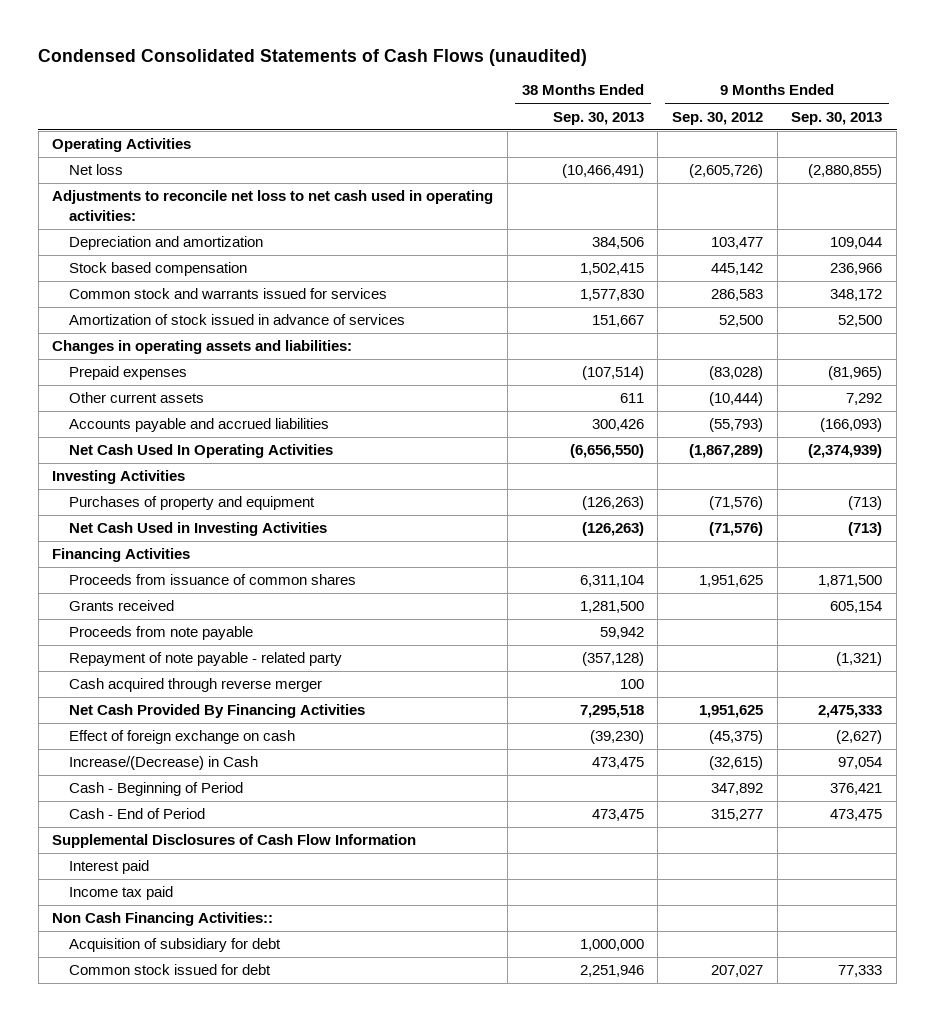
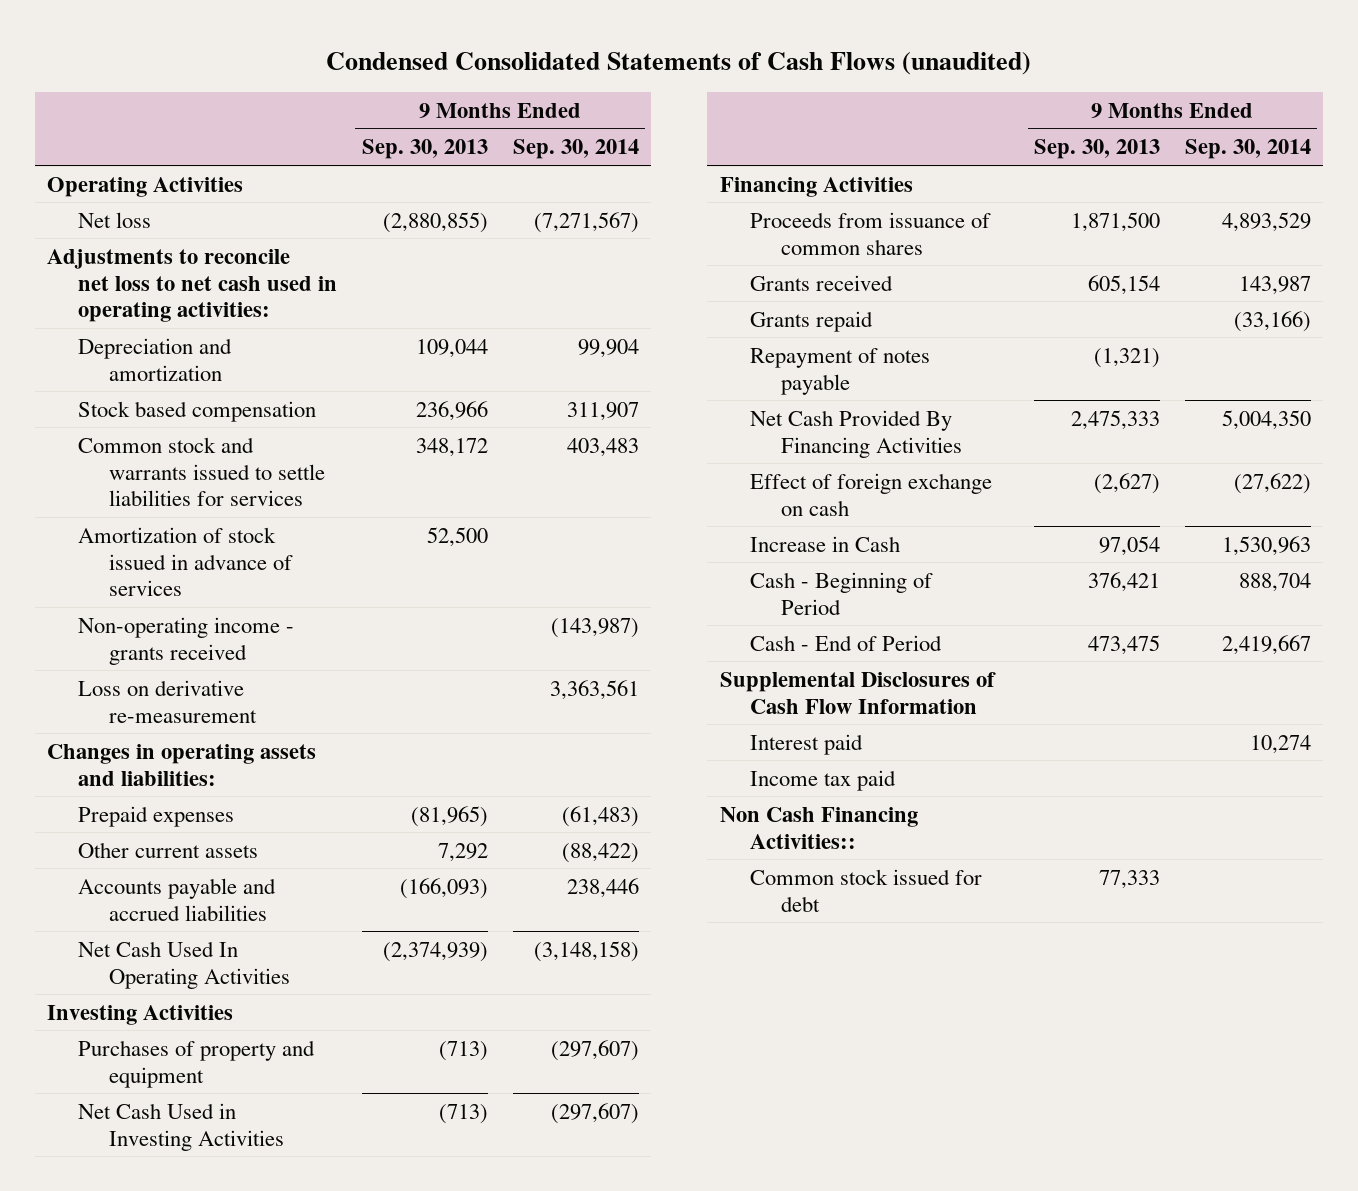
- | 38 Months Ended Sep. 30, 2013 | 9 Months Ended Sep. 30, 2012 | 9 Months Ended Sep. 30, 2013
+ | 9 Months Ended Sep. 30, 2013 | 9 Months Ended Sep. 30, 2014
- Common stock and warrants issued for services | 1,577,830 | 286,583 | 348,172
+ Common stock and warrants issued to settle liabilities for services | 348,172 | 403,483
+ Non-operating income - grants received | | (143,987)
+ Loss on derivative re-measurement | | 3,363,561
- Proceeds from note payable | 59,942 | |
- Repayment of note payable - related party | (357,128) | | (1,321)
- Cash acquired through reverse merger | 100 | |
+ Grants repaid | | (33,166)
+ Repayment of notes payable | (1,321) |
- Increase/(Decrease) in Cash | 473,475 | (32,615) | 97,054
+ Increase in Cash | 97,054 | 1,530,963
- Acquisition of subsidiary for debt | 1,000,000 | |

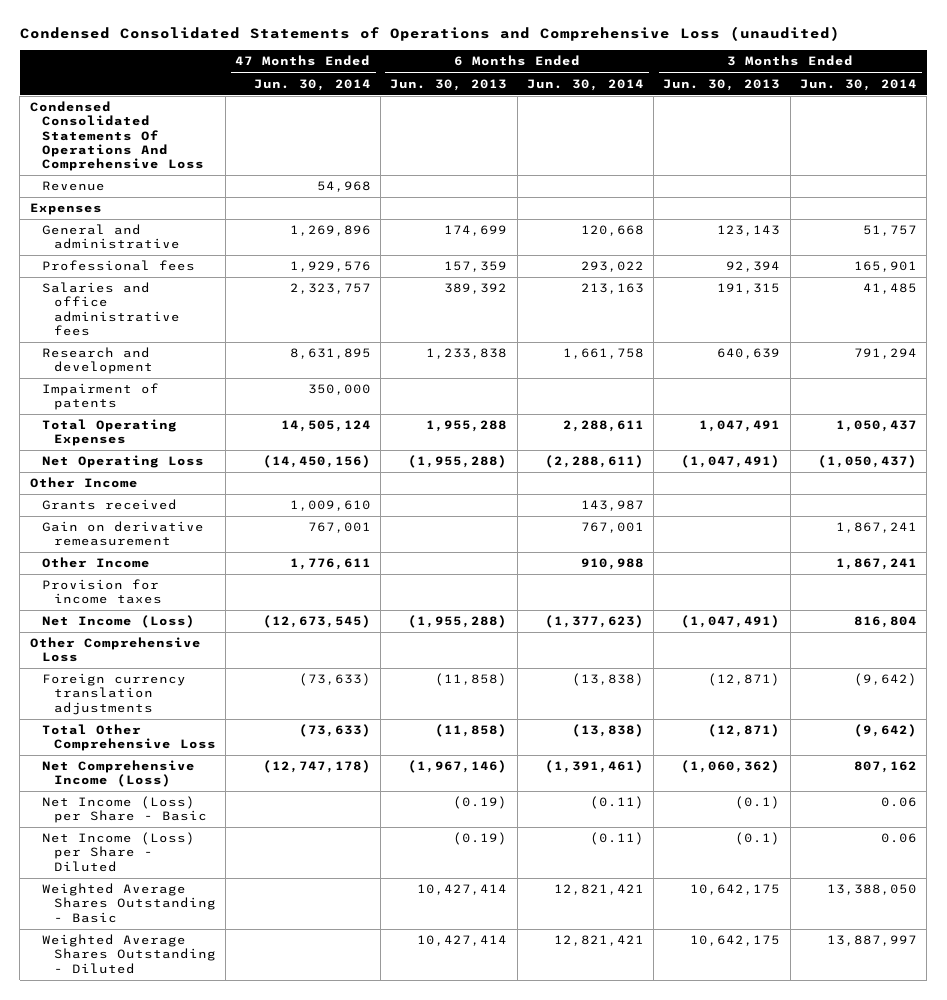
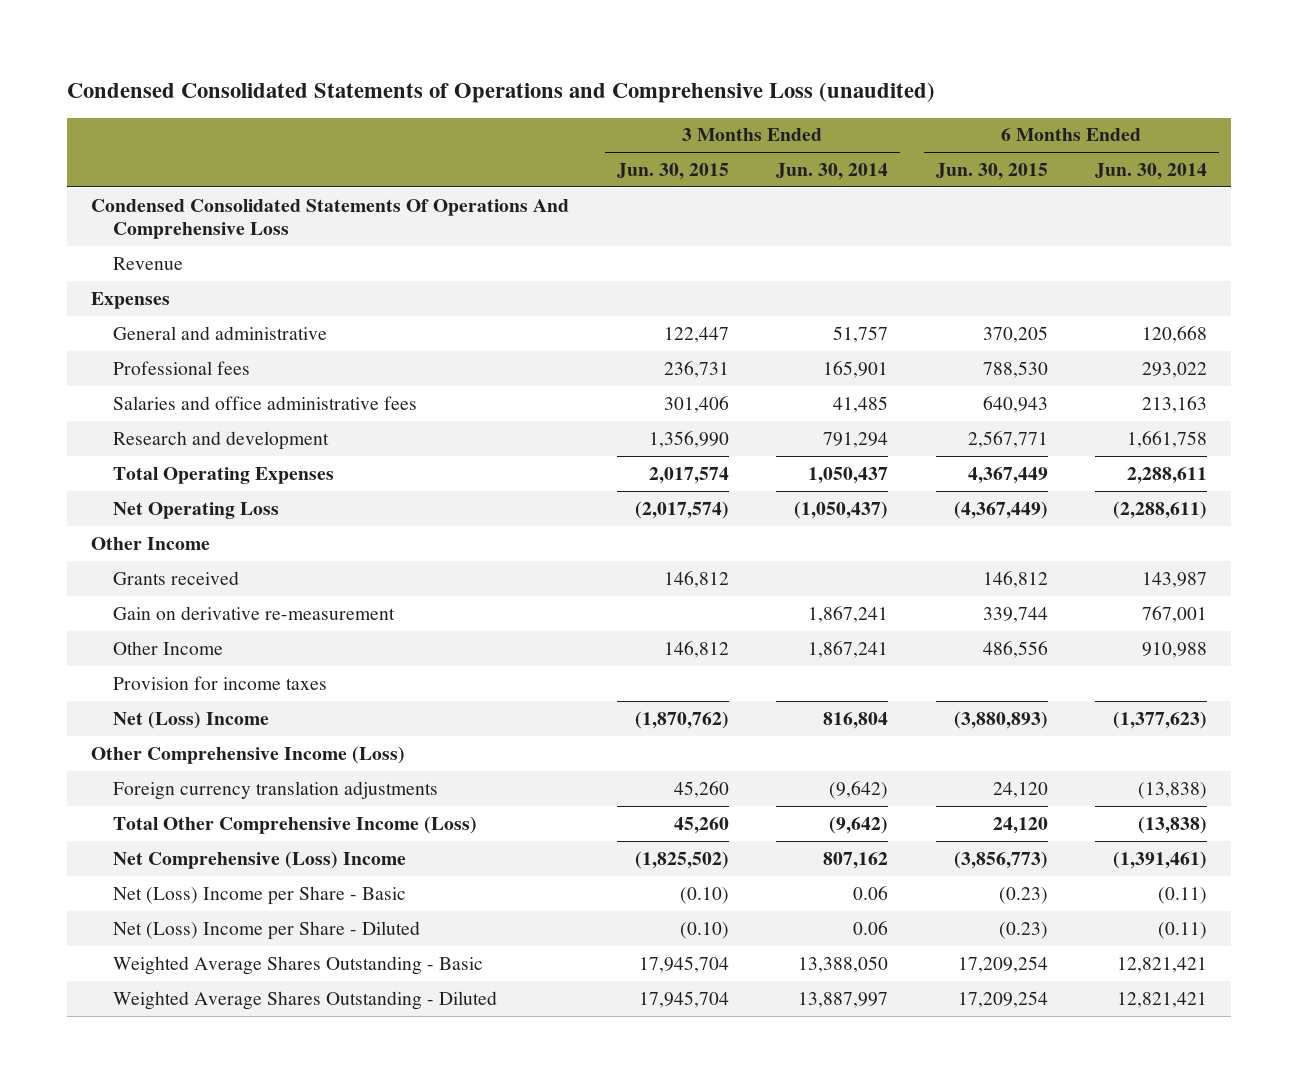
- | 47 Months Ended Jun. 30, 2014 | 6 Months Ended Jun. 30, 2013 | 6 Months Ended Jun. 30, 2014 | 3 Months Ended Jun. 30, 2013 | 3 Months Ended Jun. 30, 2014
+ | 3 Months Ended Jun. 30, 2015 | 3 Months Ended Jun. 30, 2014 | 6 Months Ended Jun. 30, 2015 | 6 Months Ended Jun. 30, 2014
- Impairment of patents | 350,000 | | | |
- Gain on derivative remeasurement | 767,001 | | 767,001 | | 1,867,241
+ Gain on derivative re-measurement | | 1,867,241 | 339,744 | 767,001
- Net Income (Loss) | (12,673,545) | (1,955,288) | (1,377,623) | (1,047,491) | 816,804
- Other Comprehensive Loss
+ Net (Loss) Income | (1,870,762) | 816,804 | (3,880,893) | (1,377,623)
+ Other Comprehensive Income (Loss)
- Total Other Comprehensive Loss | (73,633) | (11,858) | (13,838) | (12,871) | (9,642)
- Net Comprehensive Income (Loss) | (12,747,178) | (1,967,146) | (1,391,461) | (1,060,362) | 807,162
- Net Income (Loss) per Share - Basic | | (0.19) | (0.11) | (0.1) | 0.06
- Net Income (Loss) per Share - Diluted | | (0.19) | (0.11) | (0.1) | 0.06
+ Total Other Comprehensive Income (Loss) | 45,260 | (9,642) | 24,120 | (13,838)
+ Net Comprehensive (Loss) Income | (1,825,502) | 807,162 | (3,856,773) | (1,391,461)
+ Net (Loss) Income per Share - Basic | (0.10) | 0.06 | (0.23) | (0.11)
+ Net (Loss) Income per Share - Diluted | (0.10) | 0.06 | (0.23) | (0.11)

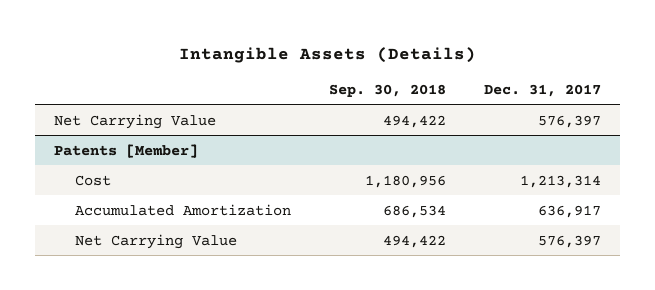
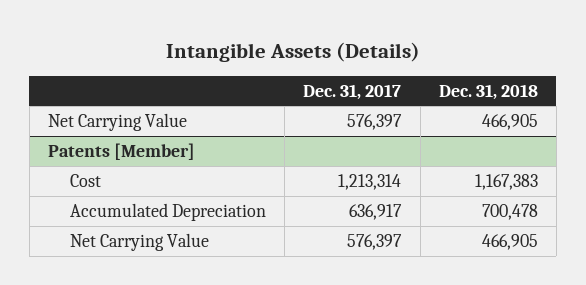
- | Sep. 30, 2018 | Dec. 31, 2017
+ | Dec. 31, 2017 | Dec. 31, 2018
@ Patents [Member]
- Accumulated Amortization | 686,534 | 636,917
+ Accumulated Depreciation | 636,917 | 700,478

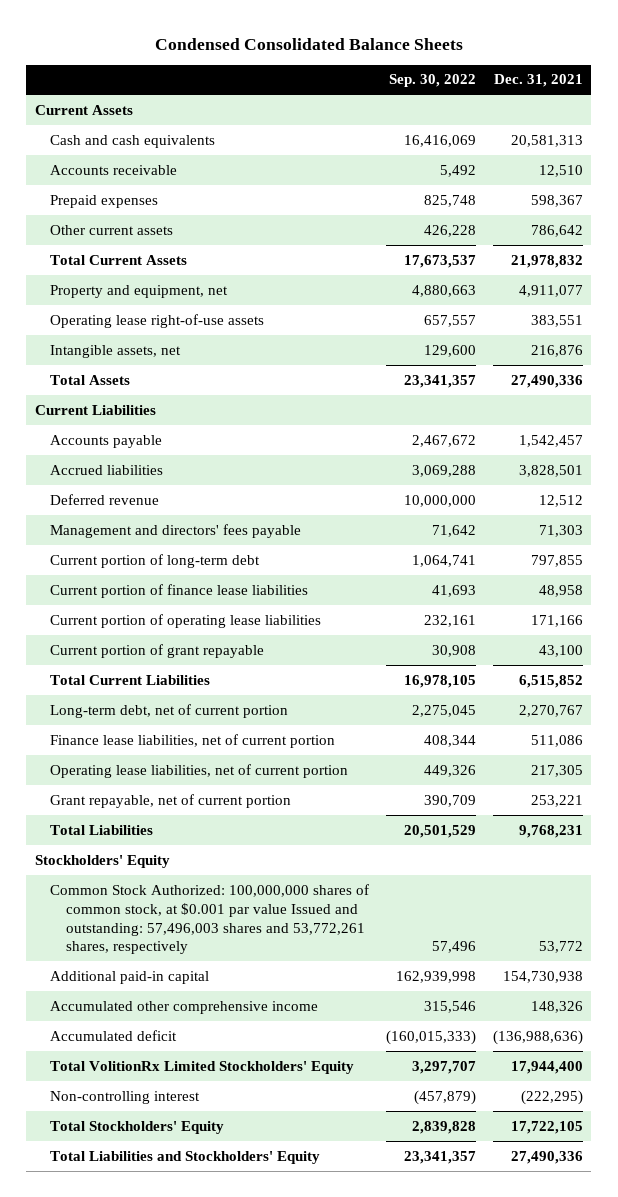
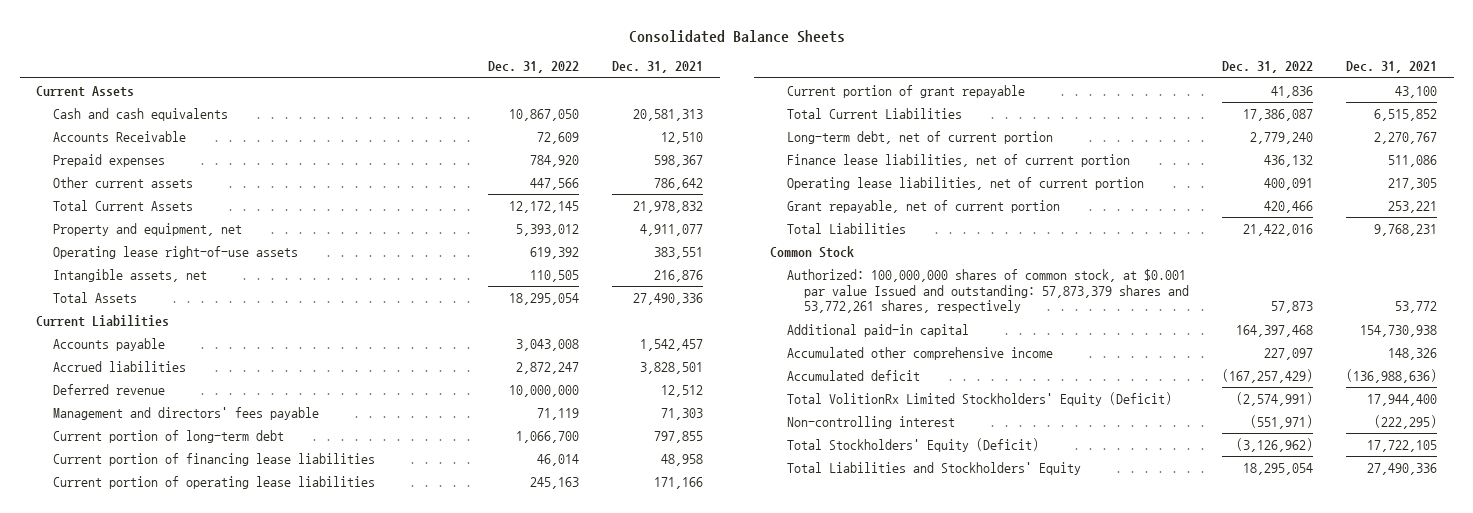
- Condensed Consolidated Balance Sheets
+ Consolidated Balance Sheets
- | Sep. 30, 2022 | Dec. 31, 2021
+ | Dec. 31, 2022 | Dec. 31, 2021
- Accounts receivable | 5,492 | 12,510
+ Accounts Receivable | 72,609 | 12,510
- Current portion of finance lease liabilities | 41,693 | 48,958
+ Current portion of financing lease liabilities | 46,014 | 48,958
- Stockholders' Equity
- Common Stock Authorized: 100,000,000 shares of common stock, at $0.001 par value Issued and outstanding: 57,496,003 shares and 53,772,261 shares, respectively | 57,496 | 53,772
+ Common Stock
+ Authorized: 100,000,000 shares of common stock, at $0.001 par value Issued and outstanding: 57,873,379 shares and 53,772,261 shares, respectively | 57,873 | 53,772
- Total VolitionRx Limited Stockholders' Equity | 3,297,707 | 17,944,400
+ Total VolitionRx Limited Stockholders' Equity (Deficit) | (2,574,991) | 17,944,400
- Total Stockholders' Equity | 2,839,828 | 17,722,105
+ Total Stockholders' Equity (Deficit) | (3,126,962) | 17,722,105

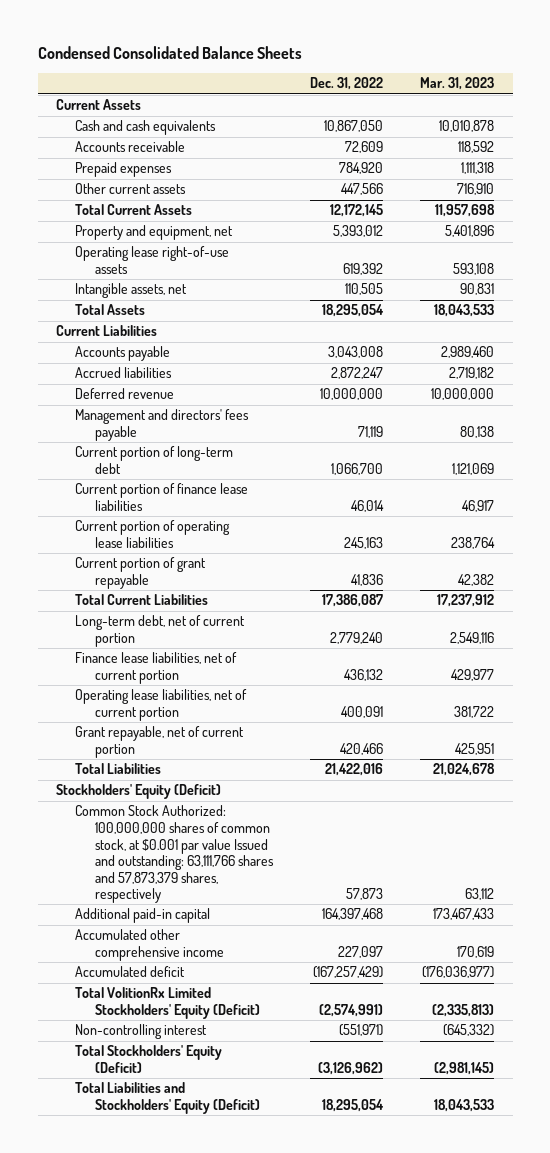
- Consolidated Balance Sheets
+ Condensed Consolidated Balance Sheets
- | Dec. 31, 2022 | Dec. 31, 2021
+ | Dec. 31, 2022 | Mar. 31, 2023
- Accounts Receivable | 72,609 | 12,510
+ Accounts receivable | 72,609 | 118,592
- Current portion of financing lease liabilities | 46,014 | 48,958
+ Current portion of finance lease liabilities | 46,014 | 46,917
- Common Stock
- Authorized: 100,000,000 shares of common stock, at $0.001 par value Issued and outstanding: 57,873,379 shares and 53,772,261 shares, respectively | 57,873 | 53,772
+ Stockholders' Equity (Deficit)
+ Common Stock Authorized: 100,000,000 shares of common stock, at $0.001 par value Issued and outstanding: 63,111,766 shares and 57,873,379 shares, respectively | 57,873 | 63,112
- Total Liabilities and Stockholders' Equity | 18,295,054 | 27,490,336
+ Total Liabilities and Stockholders' Equity (Deficit) | 18,295,054 | 18,043,533

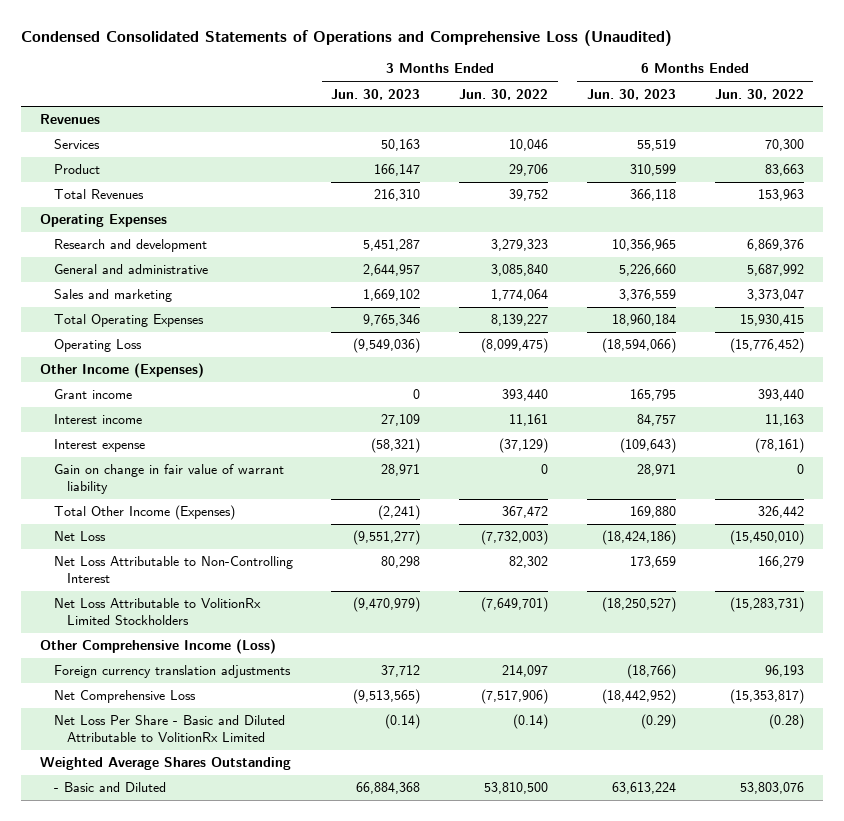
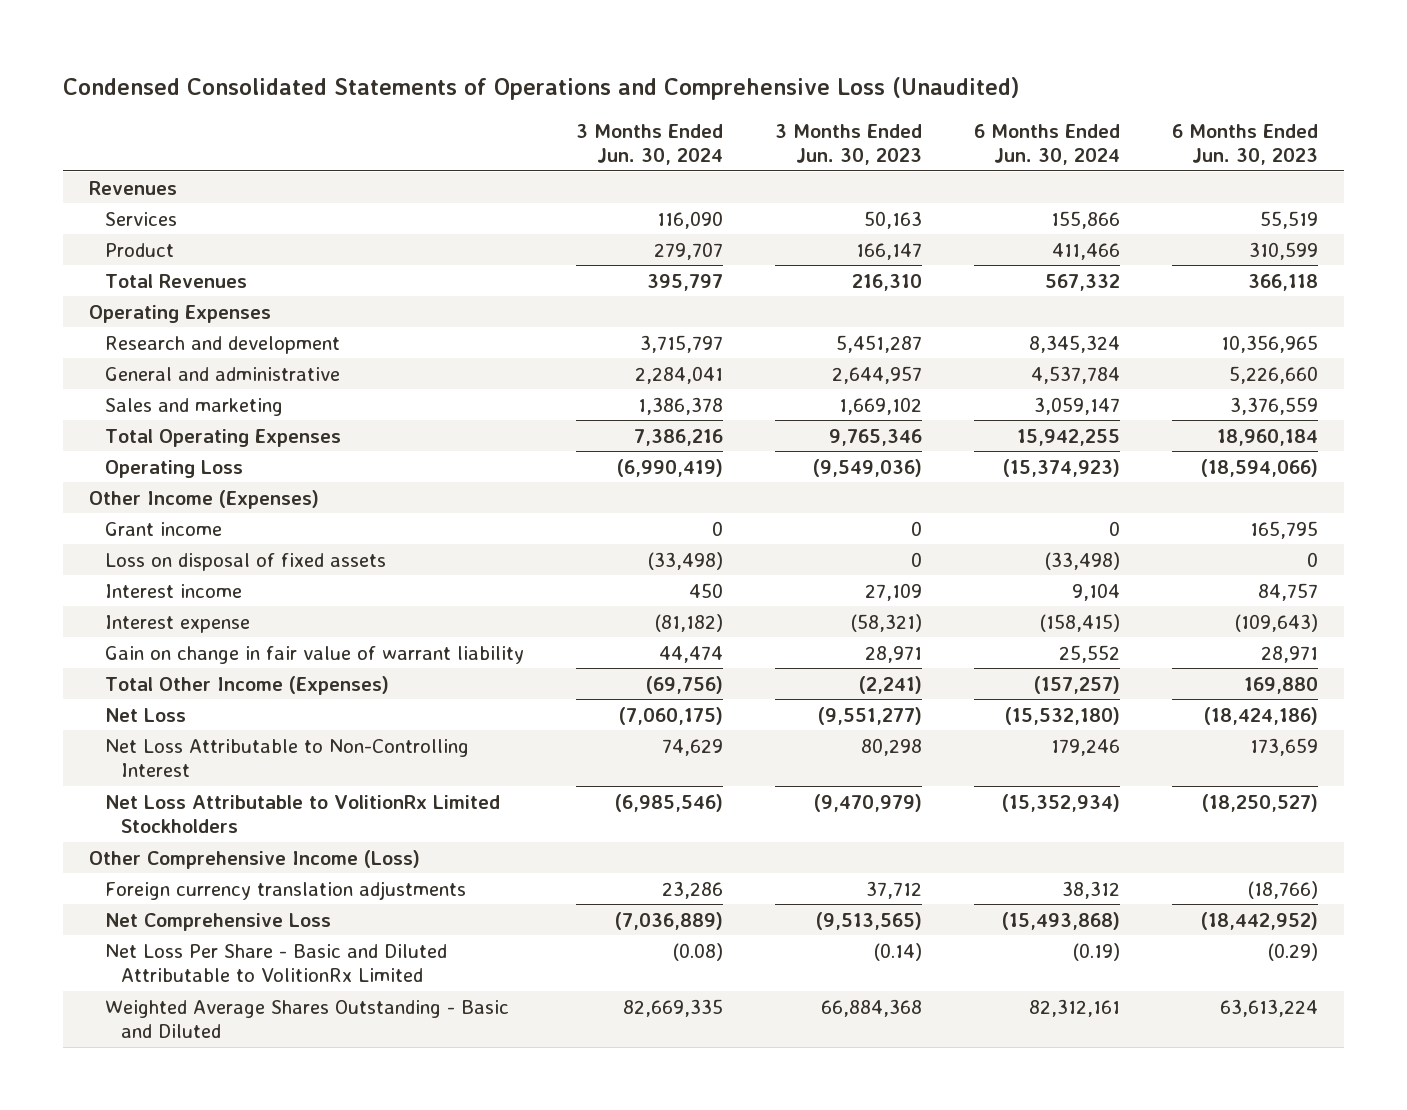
- | 3 Months Ended Jun. 30, 2023 | 3 Months Ended Jun. 30, 2022 | 6 Months Ended Jun. 30, 2023 | 6 Months Ended Jun. 30, 2022
+ | 3 Months Ended Jun. 30, 2024 | 3 Months Ended Jun. 30, 2023 | 6 Months Ended Jun. 30, 2024 | 6 Months Ended Jun. 30, 2023
+ Loss on disposal of fixed assets | (33,498) | 0 | (33,498) | 0
- Weighted Average Shares Outstanding
- - Basic and Diluted | 66,884,368 | 53,810,500 | 63,613,224 | 53,803,076
+ Weighted Average Shares Outstanding - Basic and Diluted | 82,669,335 | 66,884,368 | 82,312,161 | 63,613,224

